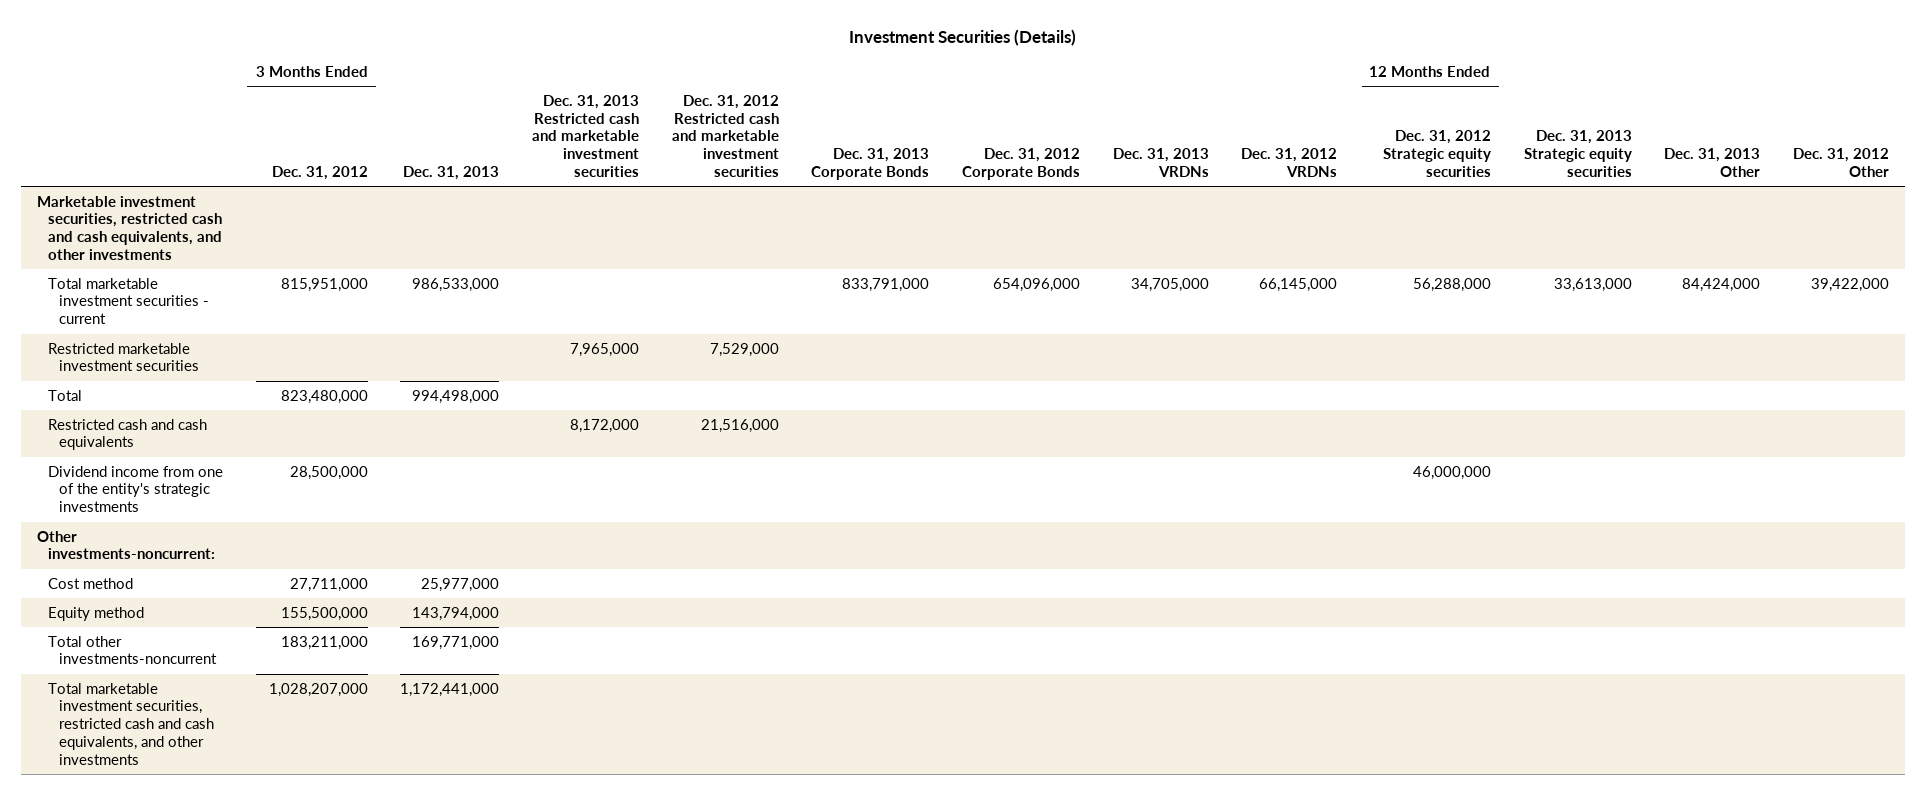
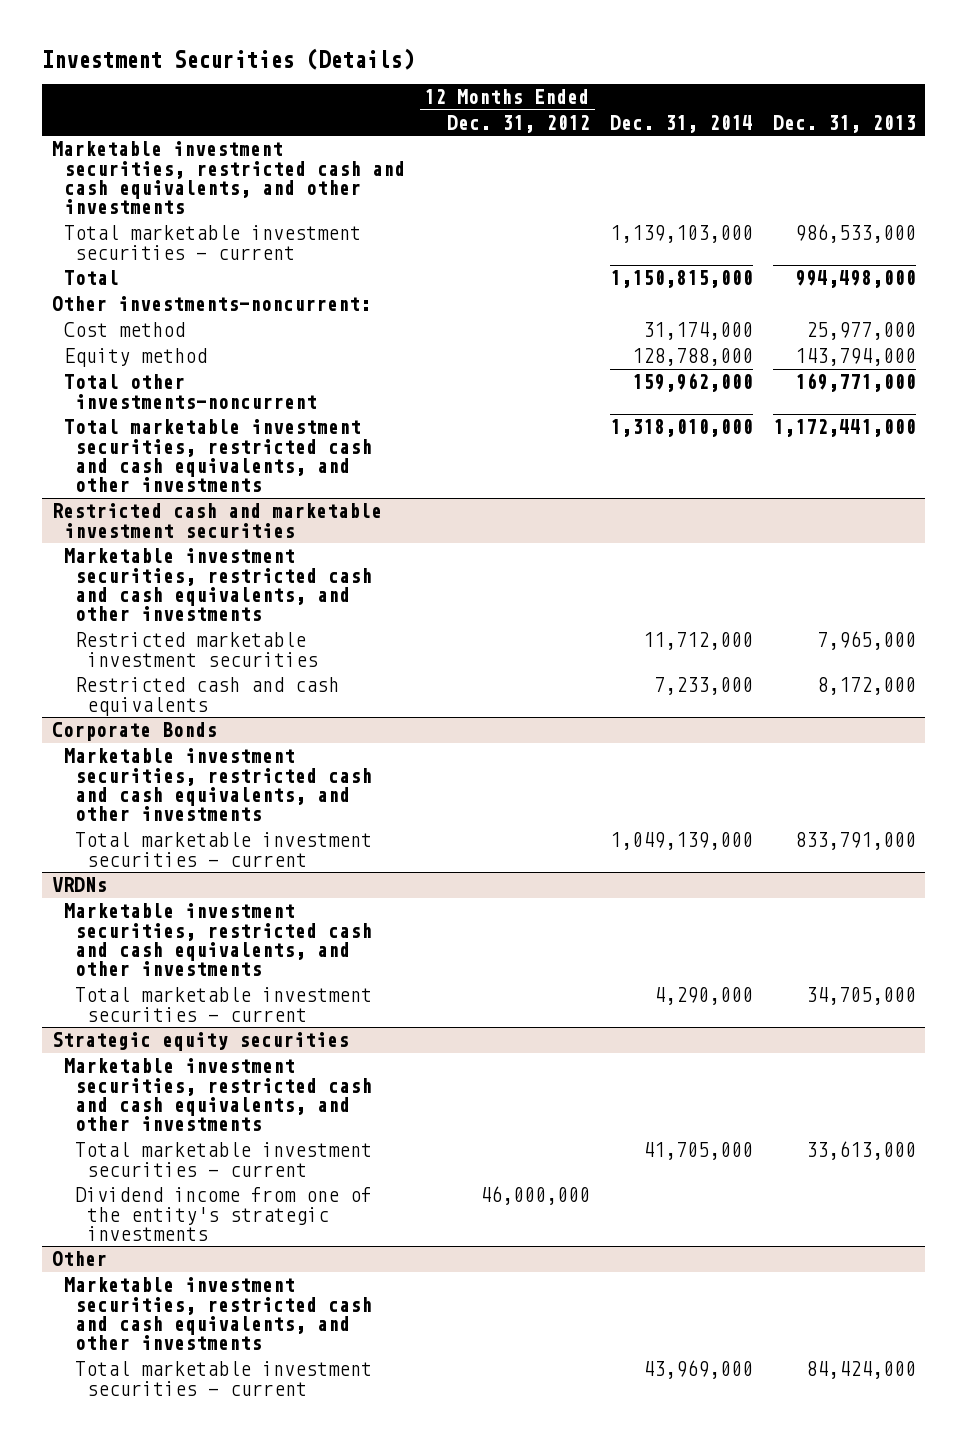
- | 3 Months Ended Dec. 31, 2012 | Dec. 31, 2013 | Dec. 31, 2013 Restricted cash and marketable investment securities | Dec. 31, 2012 Restricted cash and marketable investment securities | Dec. 31, 2013 Corporate Bonds | Dec. 31, 2012 Corporate Bonds | Dec. 31, 2013 VRDNs | Dec. 31, 2012 VRDNs | 12 Months Ended Dec. 31, 2012 Strategic equity securities | Dec. 31, 2013 Strategic equity securities | Dec. 31, 2013 Other | Dec. 31, 2012 Other
+ | 12 Months Ended Dec. 31, 2012 | Dec. 31, 2014 | Dec. 31, 2013
- Restricted marketable investment securities | | | 7,965,000 | 7,529,000 | | | | | | | |
- Restricted cash and cash equivalents | | | 8,172,000 | 21,516,000 | | | | | | | |
- Dividend income from one of the entity's strategic investments | 28,500,000 | | | | | | | | 46,000,000 | | |
+ Restricted cash and marketable investment securities
+ Marketable investment securities, restricted cash and cash equivalents, and other investments
+ Restricted marketable investment securities | | 11,712,000 | 7,965,000
+ Restricted cash and cash equivalents | | 7,233,000 | 8,172,000
+ Corporate Bonds
+ Marketable investment securities, restricted cash and cash equivalents, and other investments
+ Total marketable investment securities - current | | 1,049,139,000 | 833,791,000
+ VRDNs
+ Marketable investment securities, restricted cash and cash equivalents, and other investments
+ Total marketable investment securities - current | | 4,290,000 | 34,705,000
+ Strategic equity securities
+ Marketable investment securities, restricted cash and cash equivalents, and other investments
+ Total marketable investment securities - current | | 41,705,000 | 33,613,000
+ Dividend income from one of the entity's strategic investments | 46,000,000 | |
+ Other
+ Marketable investment securities, restricted cash and cash equivalents, and other investments
+ Total marketable investment securities - current | | 43,969,000 | 84,424,000

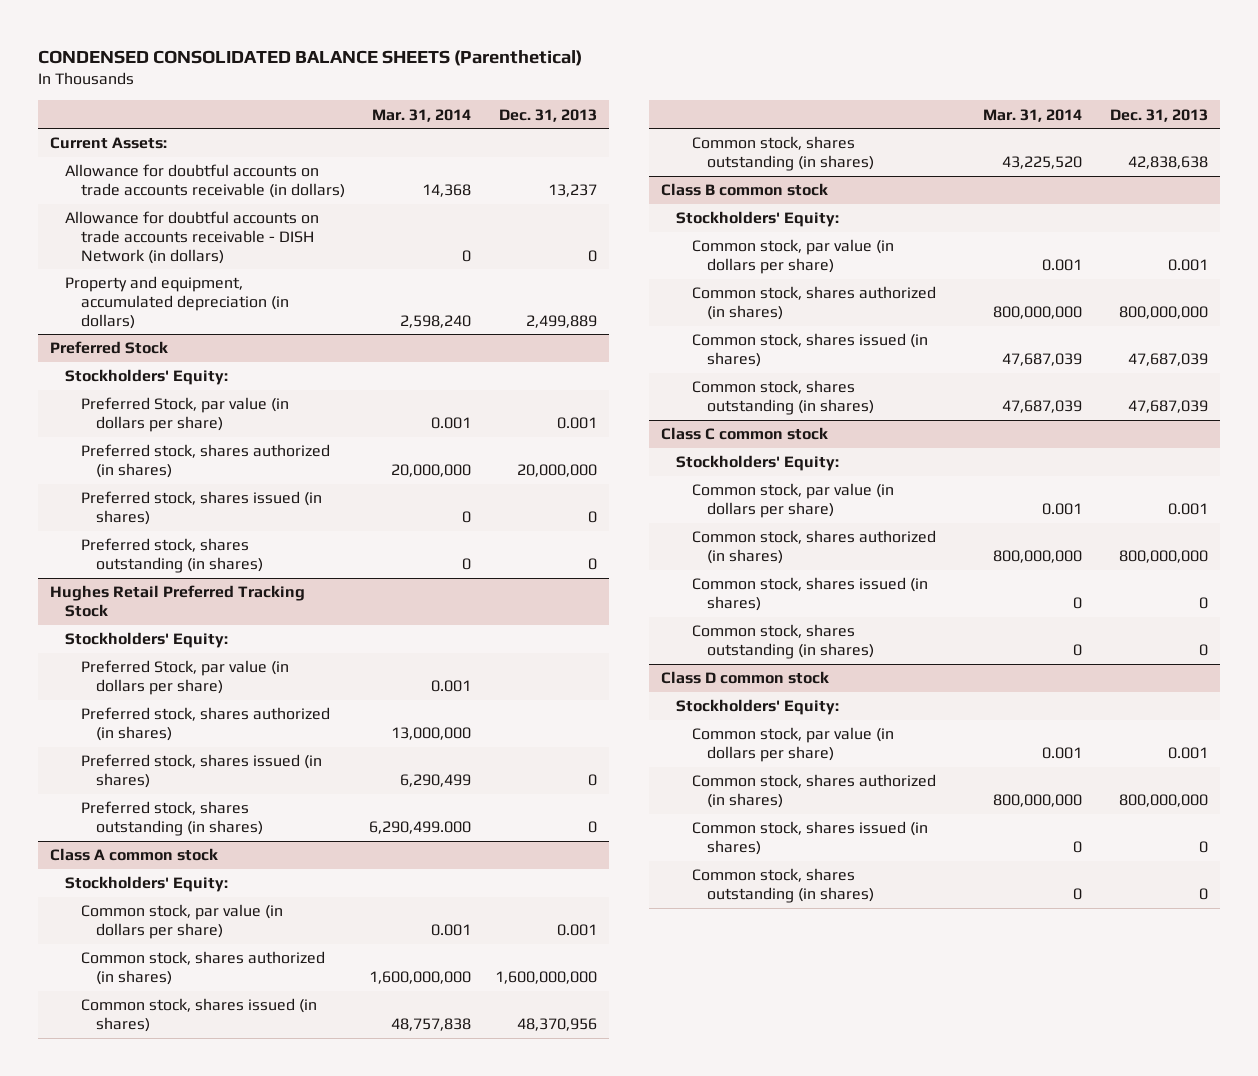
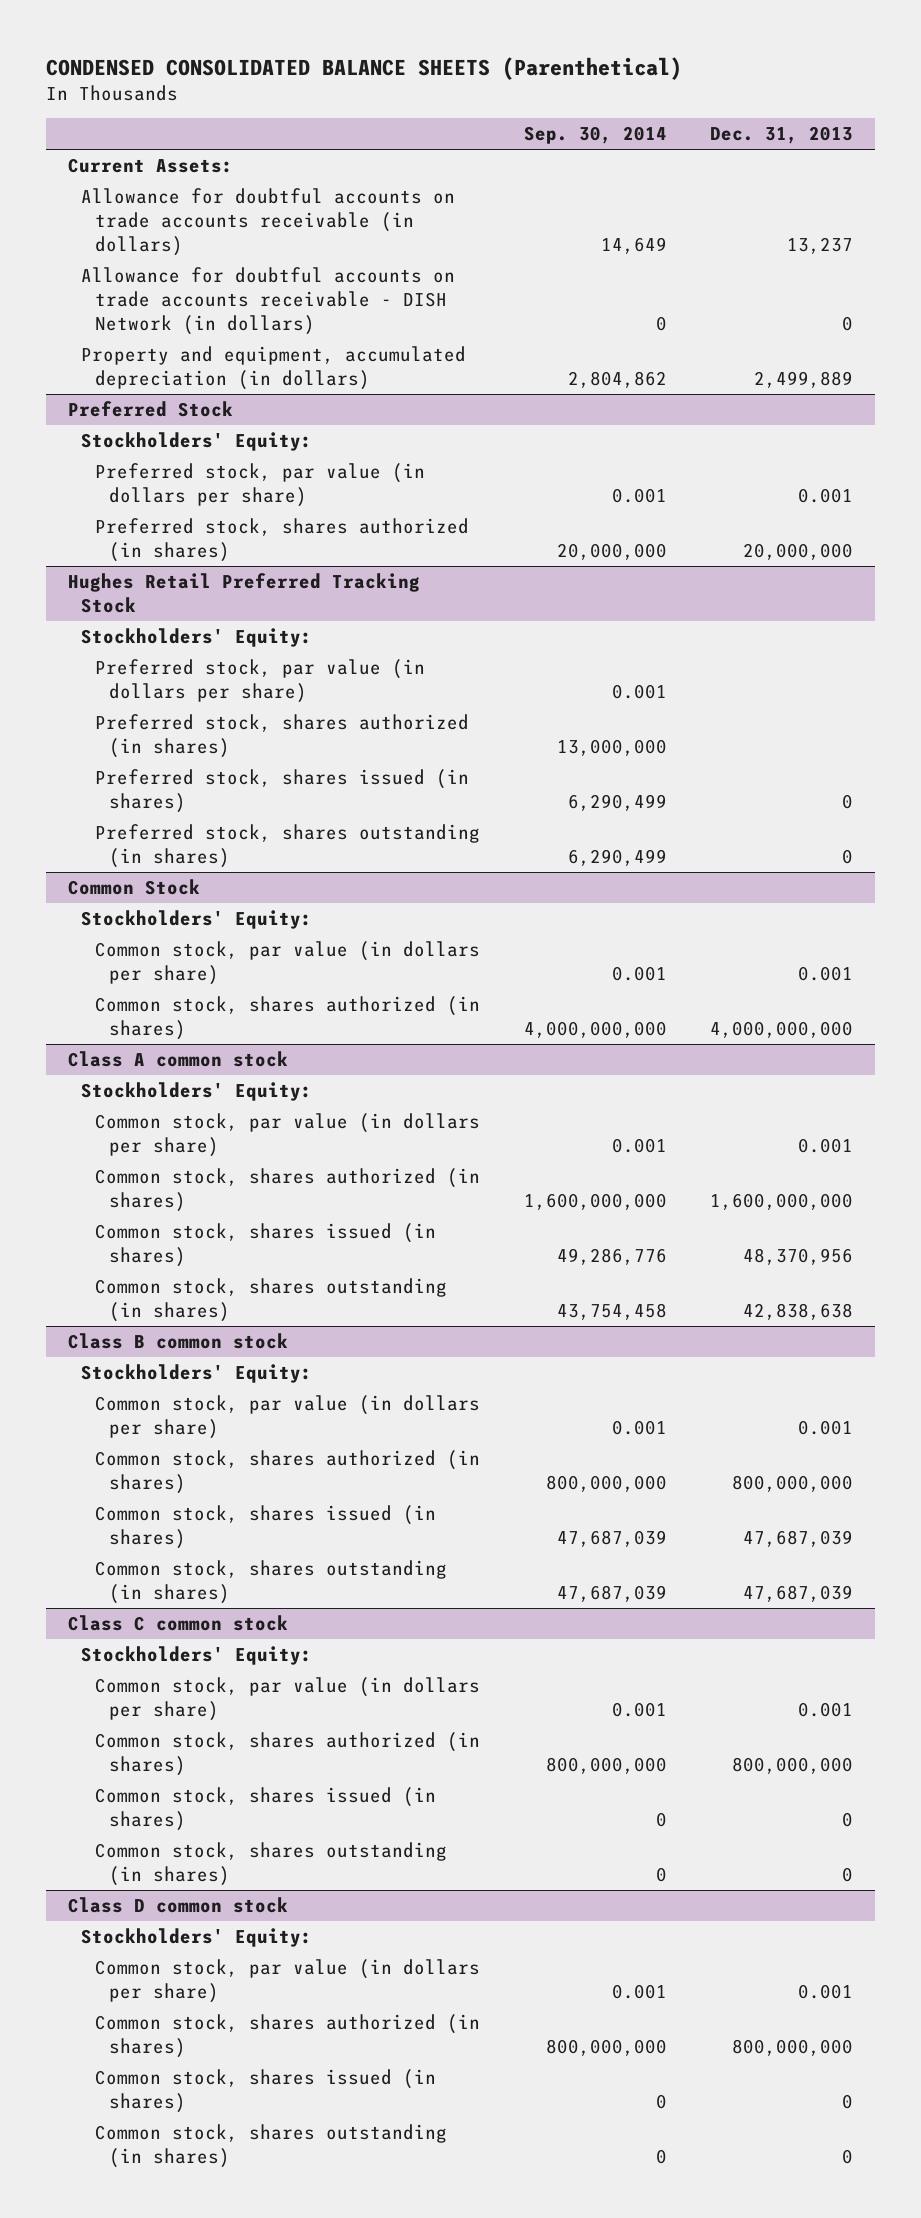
- | Mar. 31, 2014 | Dec. 31, 2013
+ | Sep. 30, 2014 | Dec. 31, 2013
@ Preferred Stock
- Preferred Stock, par value (in dollars per share) | 0.001 | 0.001
+ Preferred stock, par value (in dollars per share) | 0.001 | 0.001
- Preferred stock, shares issued (in shares) | 0 | 0
- Preferred stock, shares outstanding (in shares) | 0 | 0
@ Hughes Retail Preferred Tracking Stock
- Preferred Stock, par value (in dollars per share) | 0.001 |
+ Preferred stock, par value (in dollars per share) | 0.001 |
+ Common Stock
+ Stockholders' Equity:
+ Common stock, par value (in dollars per share) | 0.001 | 0.001
+ Common stock, shares authorized (in shares) | 4,000,000,000 | 4,000,000,000

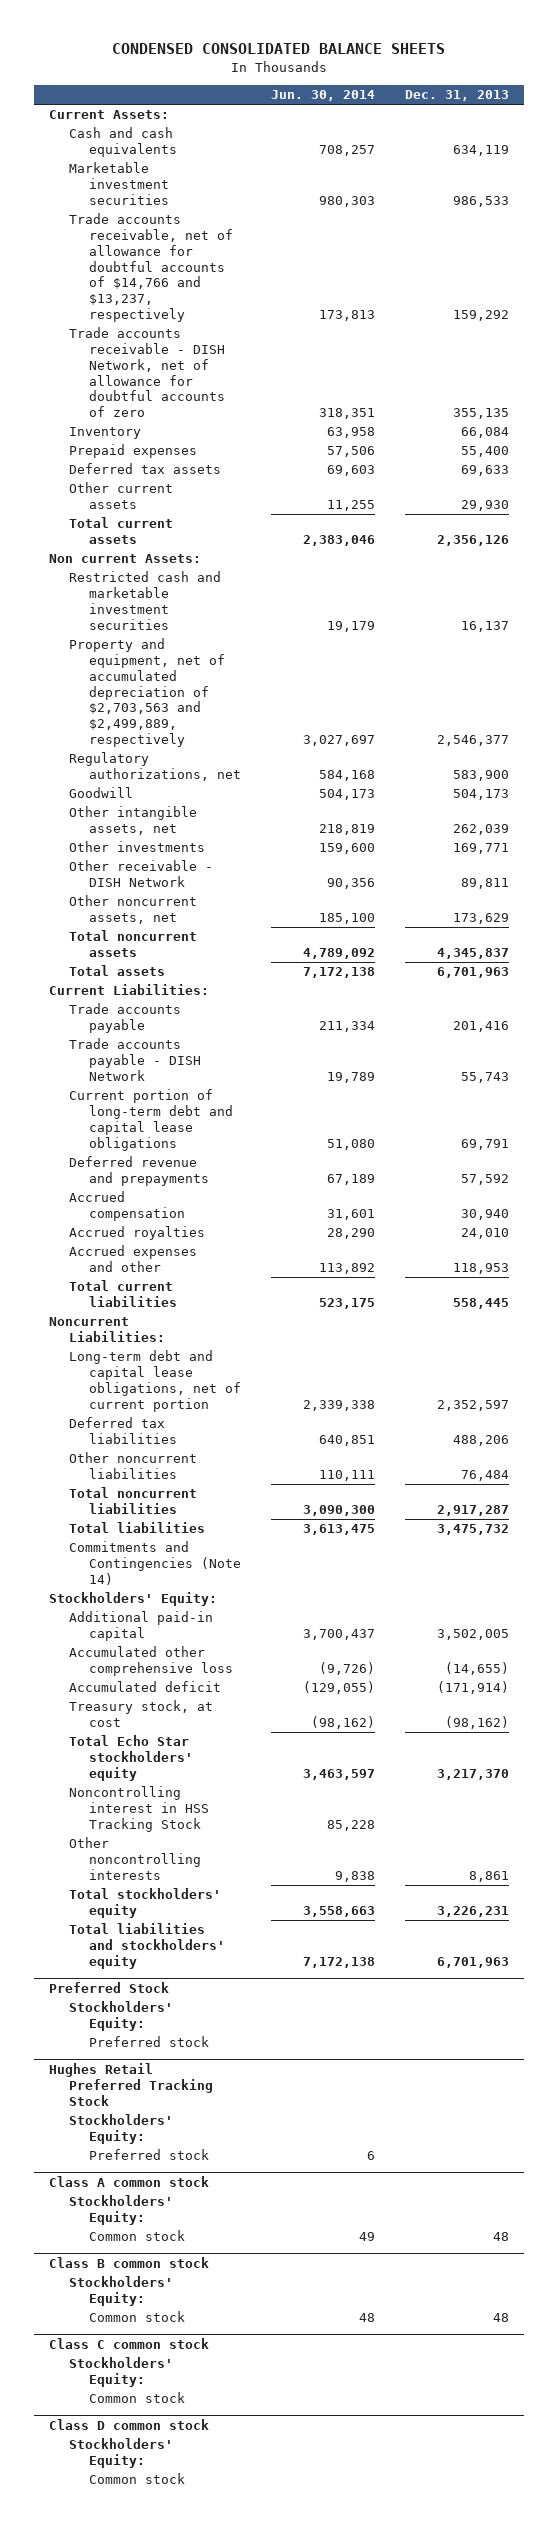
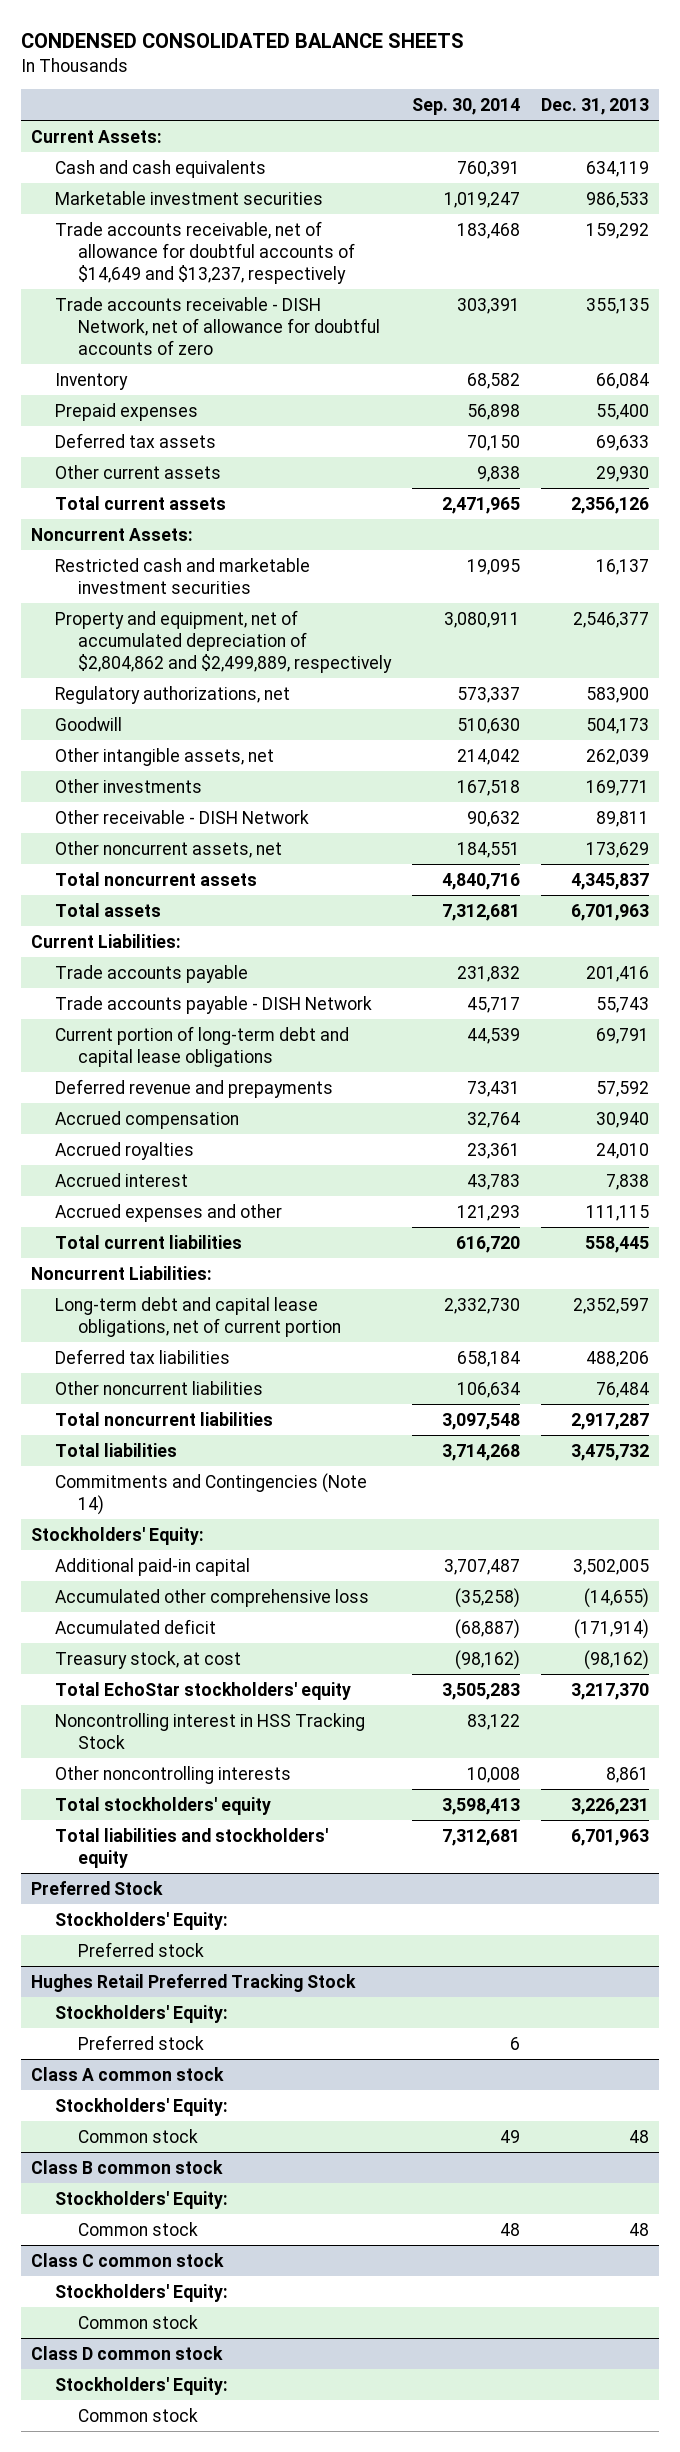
- | Jun. 30, 2014 | Dec. 31, 2013
+ | Sep. 30, 2014 | Dec. 31, 2013
- Trade accounts receivable, net of allowance for doubtful accounts of $14,766 and $13,237, respectively | 173,813 | 159,292
+ Trade accounts receivable, net of allowance for doubtful accounts of $14,649 and $13,237, respectively | 183,468 | 159,292
- Non current Assets:
+ Noncurrent Assets:
- Property and equipment, net of accumulated depreciation of $2,703,563 and $2,499,889, respectively | 3,027,697 | 2,546,377
+ Property and equipment, net of accumulated depreciation of $2,804,862 and $2,499,889, respectively | 3,080,911 | 2,546,377
- Accrued expenses and other | 113,892 | 118,953
+ Accrued interest | 43,783 | 7,838
+ Accrued expenses and other | 121,293 | 111,115
- Total Echo Star stockholders' equity | 3,463,597 | 3,217,370
+ Total EchoStar stockholders' equity | 3,505,283 | 3,217,370

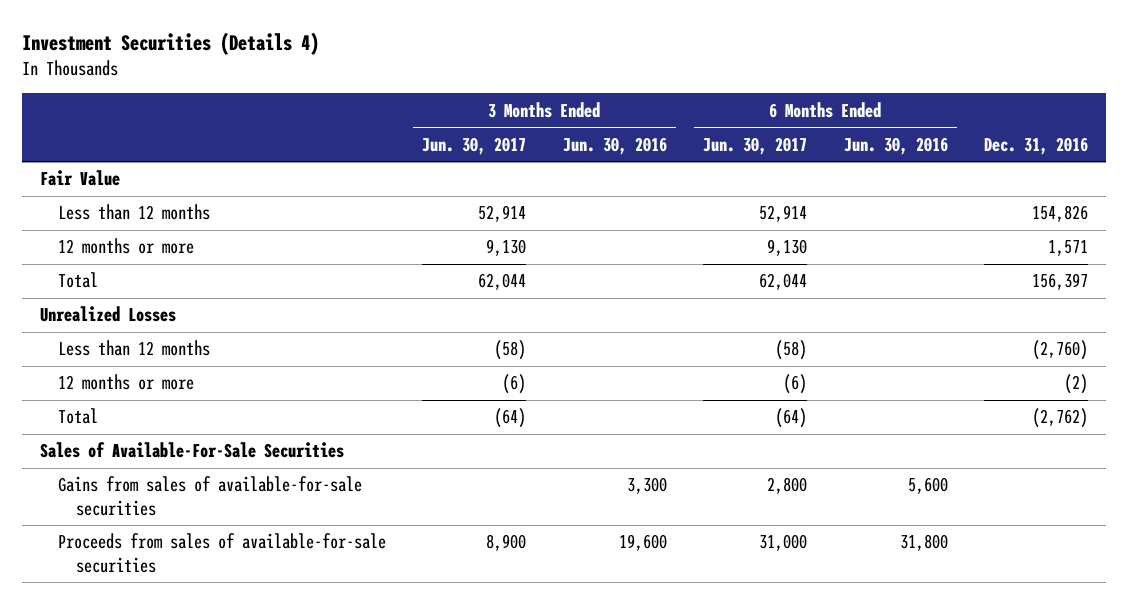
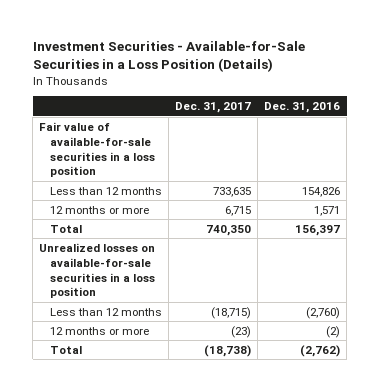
- Investment Securities (Details 4)
+ Investment Securities - Available-for-Sale Securities in a Loss Position (Details)
- | 3 Months Ended Jun. 30, 2017 | 3 Months Ended Jun. 30, 2016 | 6 Months Ended Jun. 30, 2017 | 6 Months Ended Jun. 30, 2016 | Dec. 31, 2016
+ | Dec. 31, 2017 | Dec. 31, 2016
- Fair Value
+ Fair value of available-for-sale securities in a loss position
- Unrealized Losses
+ Unrealized losses on available-for-sale securities in a loss position
- Sales of Available-For-Sale Securities
- Gains from sales of available-for-sale securities | | 3,300 | 2,800 | 5,600 |
- Proceeds from sales of available-for-sale securities | 8,900 | 19,600 | 31,000 | 31,800 |

